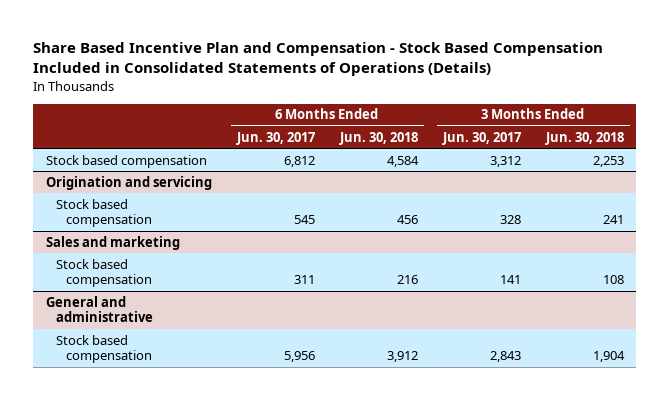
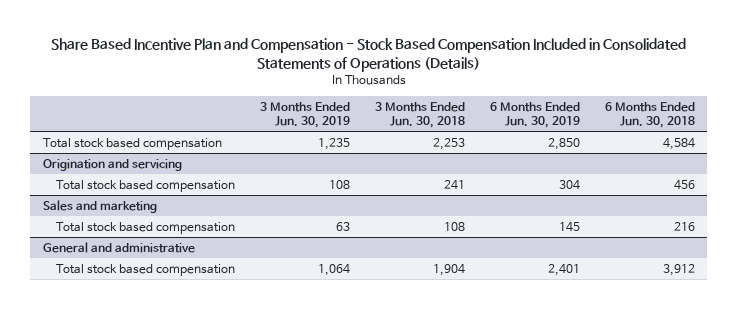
- | 6 Months Ended Jun. 30, 2017 | 6 Months Ended Jun. 30, 2018 | 3 Months Ended Jun. 30, 2017 | 3 Months Ended Jun. 30, 2018
+ | 3 Months Ended Jun. 30, 2019 | 3 Months Ended Jun. 30, 2018 | 6 Months Ended Jun. 30, 2019 | 6 Months Ended Jun. 30, 2018
- Stock based compensation | 6,812 | 4,584 | 3,312 | 2,253
+ Total stock based compensation | 1,235 | 2,253 | 2,850 | 4,584
@ Origination and servicing
- Stock based compensation | 545 | 456 | 328 | 241
+ Total stock based compensation | 108 | 241 | 304 | 456
@ Sales and marketing
- Stock based compensation | 311 | 216 | 141 | 108
+ Total stock based compensation | 63 | 108 | 145 | 216
@ General and administrative
- Stock based compensation | 5,956 | 3,912 | 2,843 | 1,904
+ Total stock based compensation | 1,064 | 1,904 | 2,401 | 3,912

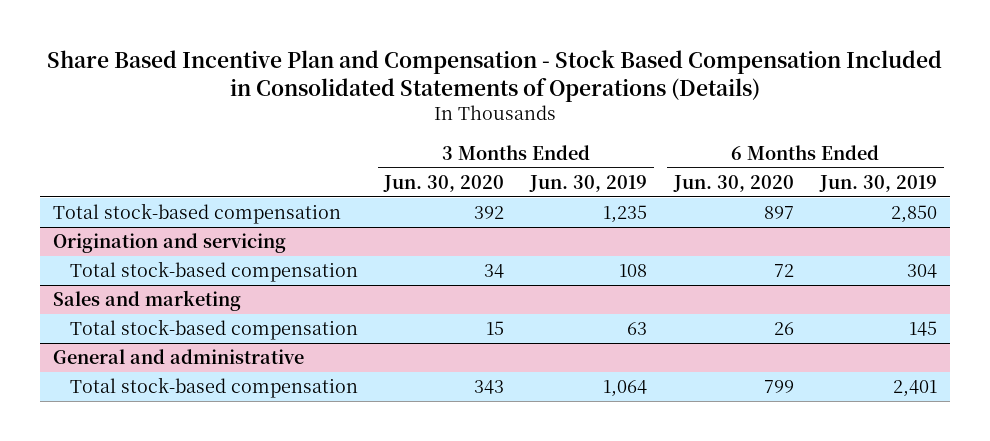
- | 3 Months Ended Jun. 30, 2019 | 3 Months Ended Jun. 30, 2018 | 6 Months Ended Jun. 30, 2019 | 6 Months Ended Jun. 30, 2018
+ | 3 Months Ended Jun. 30, 2020 | 3 Months Ended Jun. 30, 2019 | 6 Months Ended Jun. 30, 2020 | 6 Months Ended Jun. 30, 2019
- Total stock based compensation | 1,235 | 2,253 | 2,850 | 4,584
+ Total stock-based compensation | 392 | 1,235 | 897 | 2,850
@ Origination and servicing
- Total stock based compensation | 108 | 241 | 304 | 456
+ Total stock-based compensation | 34 | 108 | 72 | 304
@ Sales and marketing
- Total stock based compensation | 63 | 108 | 145 | 216
+ Total stock-based compensation | 15 | 63 | 26 | 145
@ General and administrative
- Total stock based compensation | 1,064 | 1,904 | 2,401 | 3,912
+ Total stock-based compensation | 343 | 1,064 | 799 | 2,401

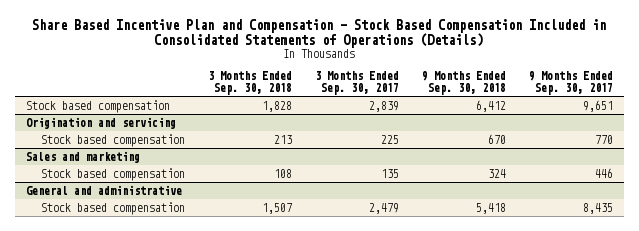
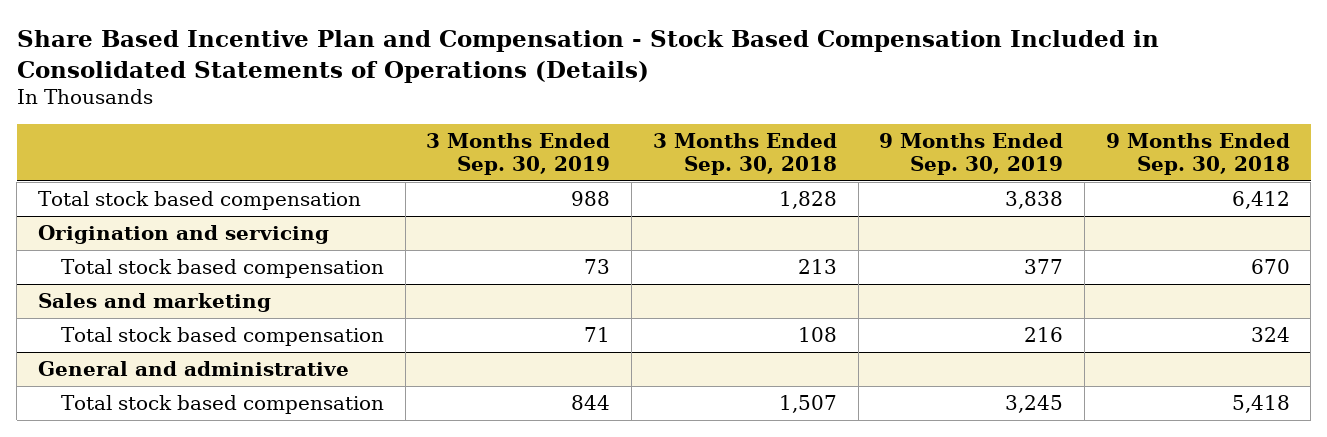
- | 3 Months Ended Sep. 30, 2018 | 3 Months Ended Sep. 30, 2017 | 9 Months Ended Sep. 30, 2018 | 9 Months Ended Sep. 30, 2017
+ | 3 Months Ended Sep. 30, 2019 | 3 Months Ended Sep. 30, 2018 | 9 Months Ended Sep. 30, 2019 | 9 Months Ended Sep. 30, 2018
- Stock based compensation | 1,828 | 2,839 | 6,412 | 9,651
+ Total stock based compensation | 988 | 1,828 | 3,838 | 6,412
@ Origination and servicing
- Stock based compensation | 213 | 225 | 670 | 770
+ Total stock based compensation | 73 | 213 | 377 | 670
@ Sales and marketing
- Stock based compensation | 108 | 135 | 324 | 446
+ Total stock based compensation | 71 | 108 | 216 | 324
@ General and administrative
- Stock based compensation | 1,507 | 2,479 | 5,418 | 8,435
+ Total stock based compensation | 844 | 1,507 | 3,245 | 5,418

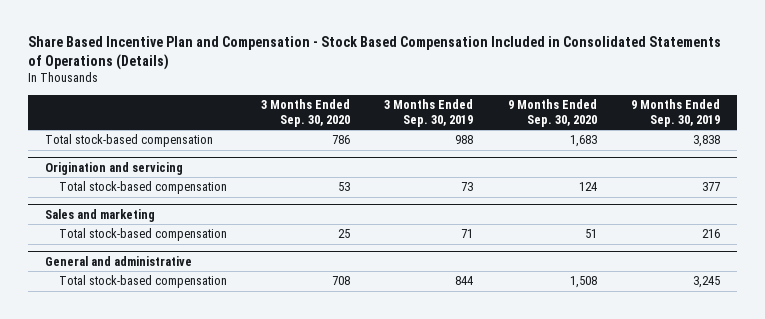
- | 3 Months Ended Sep. 30, 2019 | 3 Months Ended Sep. 30, 2018 | 9 Months Ended Sep. 30, 2019 | 9 Months Ended Sep. 30, 2018
+ | 3 Months Ended Sep. 30, 2020 | 3 Months Ended Sep. 30, 2019 | 9 Months Ended Sep. 30, 2020 | 9 Months Ended Sep. 30, 2019
- Total stock based compensation | 988 | 1,828 | 3,838 | 6,412
+ Total stock-based compensation | 786 | 988 | 1,683 | 3,838
@ Origination and servicing
- Total stock based compensation | 73 | 213 | 377 | 670
+ Total stock-based compensation | 53 | 73 | 124 | 377
@ Sales and marketing
- Total stock based compensation | 71 | 108 | 216 | 324
+ Total stock-based compensation | 25 | 71 | 51 | 216
@ General and administrative
- Total stock based compensation | 844 | 1,507 | 3,245 | 5,418
+ Total stock-based compensation | 708 | 844 | 1,508 | 3,245

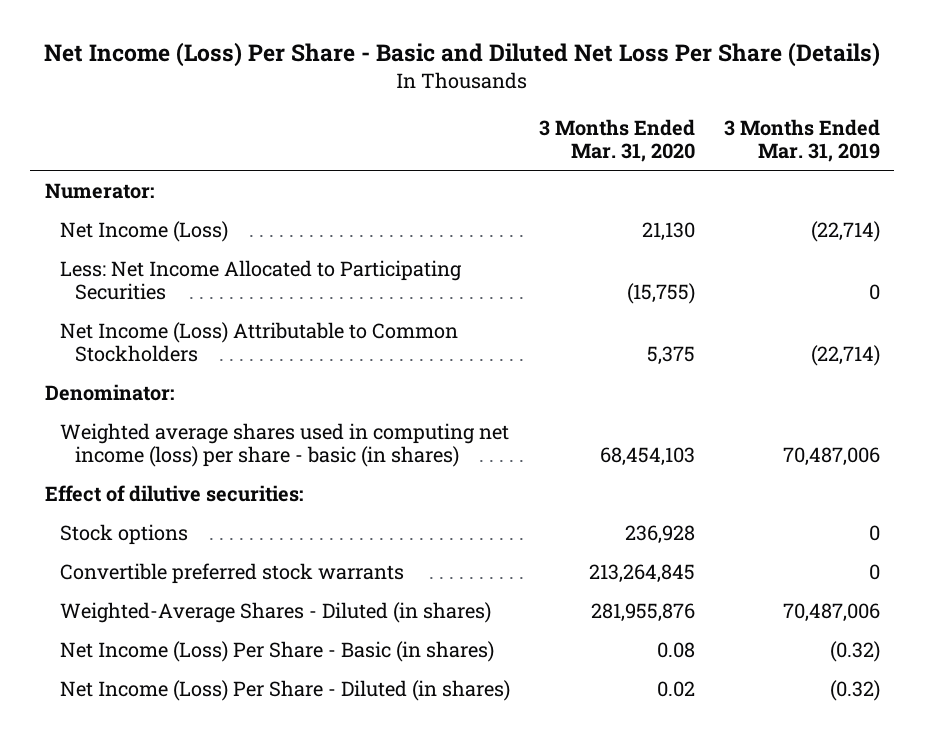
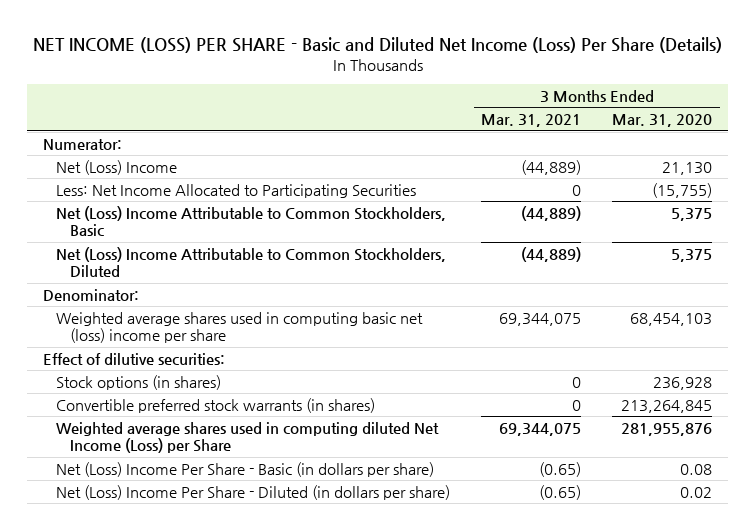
- Net Income (Loss) Per Share - Basic and Diluted Net Loss Per Share (Details)
+ NET INCOME (LOSS) PER SHARE - Basic and Diluted Net Income (Loss) Per Share (Details)
- | 3 Months Ended Mar. 31, 2020 | 3 Months Ended Mar. 31, 2019
+ | 3 Months Ended Mar. 31, 2021 | 3 Months Ended Mar. 31, 2020
- Net Income (Loss) | 21,130 | (22,714)
+ Net (Loss) Income | (44,889) | 21,130
- Net Income (Loss) Attributable to Common Stockholders | 5,375 | (22,714)
+ Net (Loss) Income Attributable to Common Stockholders, Basic | (44,889) | 5,375
+ Net (Loss) Income Attributable to Common Stockholders, Diluted | (44,889) | 5,375
- Weighted average shares used in computing net income (loss) per share - basic (in shares) | 68,454,103 | 70,487,006
+ Weighted average shares used in computing basic net (loss) income per share | 69,344,075 | 68,454,103
- Stock options | 236,928 | 0
- Convertible preferred stock warrants | 213,264,845 | 0
- Weighted-Average Shares - Diluted (in shares) | 281,955,876 | 70,487,006
- Net Income (Loss) Per Share - Basic (in shares) | 0.08 | (0.32)
- Net Income (Loss) Per Share - Diluted (in shares) | 0.02 | (0.32)
+ Stock options (in shares) | 0 | 236,928
+ Convertible preferred stock warrants (in shares) | 0 | 213,264,845
+ Weighted average shares used in computing diluted Net Income (Loss) per Share | 69,344,075 | 281,955,876
+ Net (Loss) Income Per Share - Basic (in dollars per share) | (0.65) | 0.08
+ Net (Loss) Income Per Share - Diluted (in dollars per share) | (0.65) | 0.02

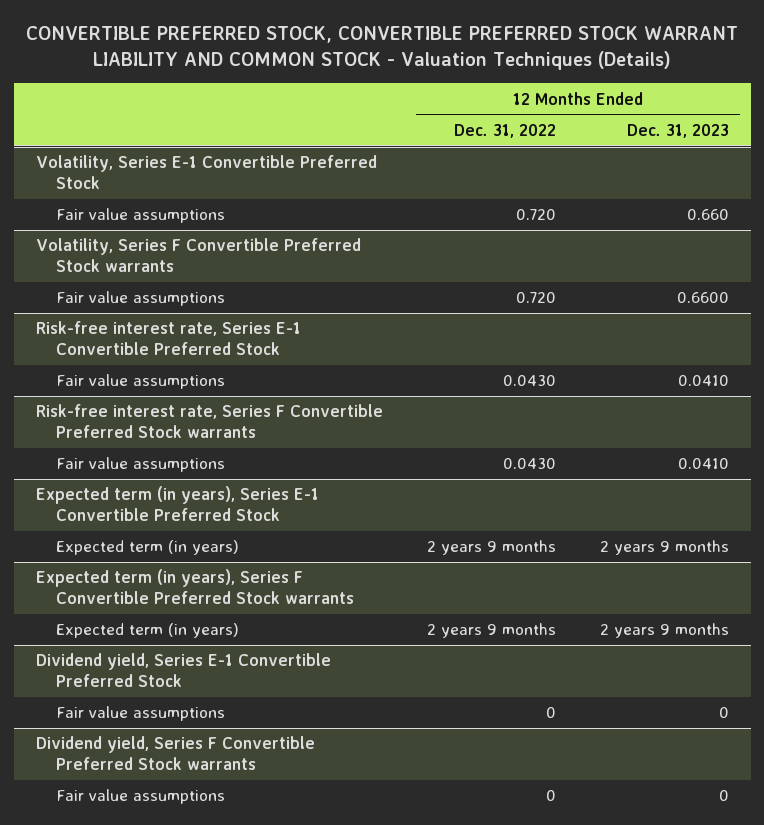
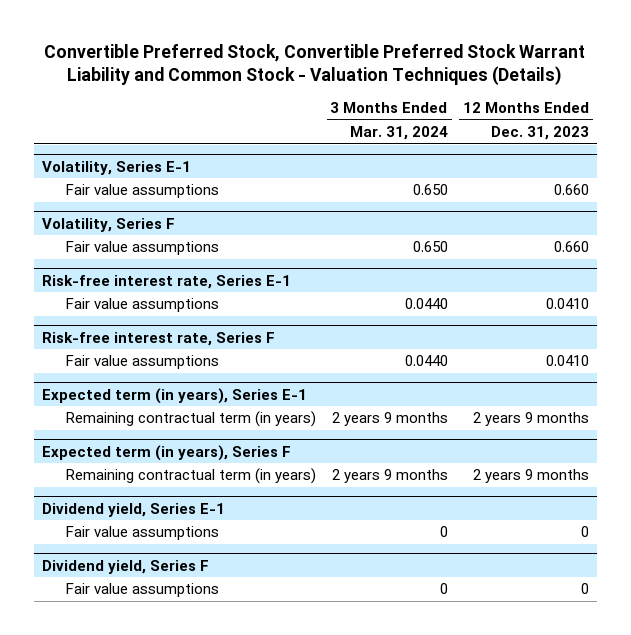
- CONVERTIBLE PREFERRED STOCK, CONVERTIBLE PREFERRED STOCK WARRANT LIABILITY AND COMMON STOCK - Valuation Techniques (Details)
+ Convertible Preferred Stock, Convertible Preferred Stock Warrant Liability and Common Stock - Valuation Techniques (Details)
- | 12 Months Ended Dec. 31, 2022 | 12 Months Ended Dec. 31, 2023
+ | 3 Months Ended Mar. 31, 2024 | 12 Months Ended Dec. 31, 2023
- Volatility, Series E-1 Convertible Preferred Stock
+ Volatility, Series E-1
- Volatility, Series F Convertible Preferred Stock warrants
- Fair value assumptions | 0.720 | 0.6600
- Risk-free interest rate, Series E-1 Convertible Preferred Stock
+ Volatility, Series F
+ Fair value assumptions | 0.650 | 0.660
+ Risk-free interest rate, Series E-1
- Risk-free interest rate, Series F Convertible Preferred Stock warrants
+ Risk-free interest rate, Series F
- Expected term (in years), Series E-1 Convertible Preferred Stock
- Expected term (in years) | 2 years 9 months | 2 years 9 months
- Expected term (in years), Series F Convertible Preferred Stock warrants
- Expected term (in years) | 2 years 9 months | 2 years 9 months
- Dividend yield, Series E-1 Convertible Preferred Stock
+ Expected term (in years), Series E-1
+ Remaining contractual term (in years) | 2 years 9 months | 2 years 9 months
+ Expected term (in years), Series F
+ Remaining contractual term (in years) | 2 years 9 months | 2 years 9 months
+ Dividend yield, Series E-1
- Dividend yield, Series F Convertible Preferred Stock warrants
+ Dividend yield, Series F

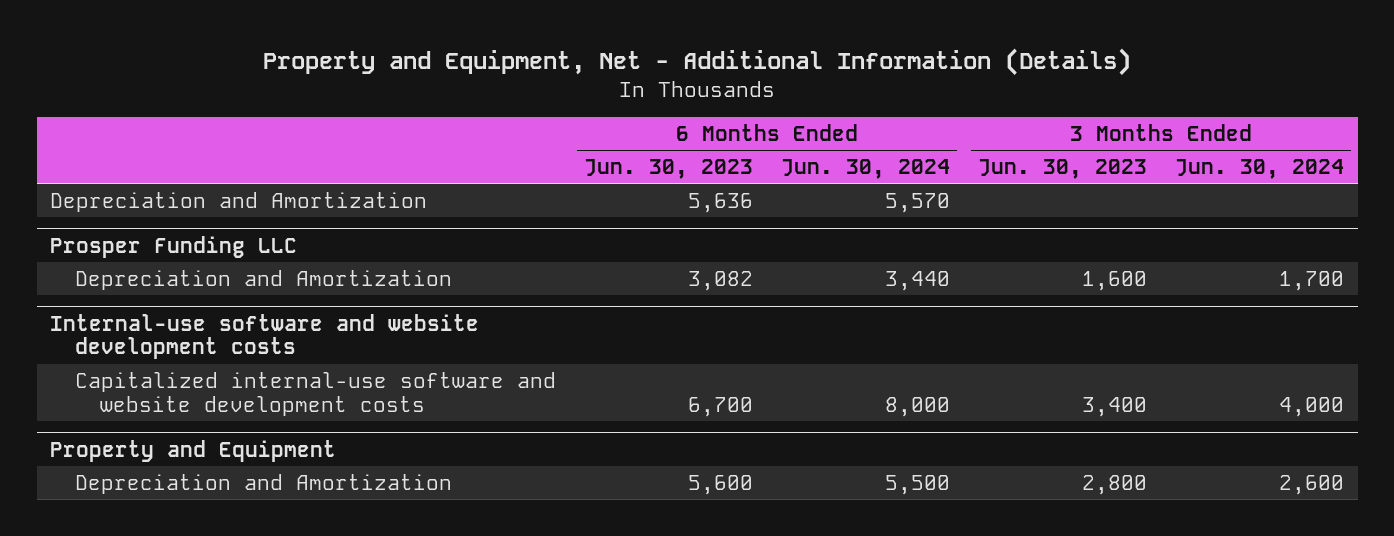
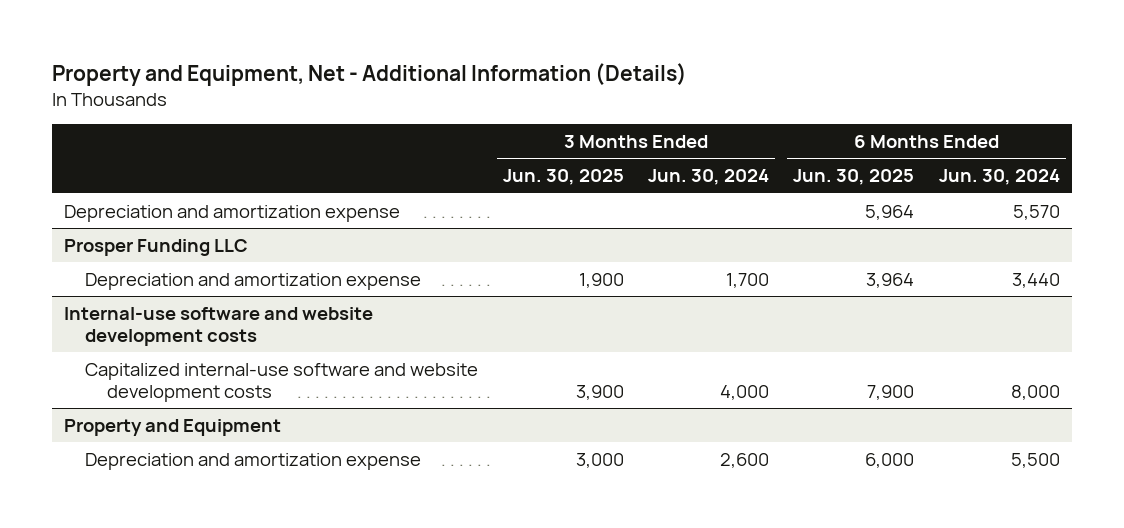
- | 6 Months Ended Jun. 30, 2023 | 6 Months Ended Jun. 30, 2024 | 3 Months Ended Jun. 30, 2023 | 3 Months Ended Jun. 30, 2024
+ | 3 Months Ended Jun. 30, 2025 | 3 Months Ended Jun. 30, 2024 | 6 Months Ended Jun. 30, 2025 | 6 Months Ended Jun. 30, 2024
- Depreciation and Amortization | 5,636 | 5,570 | |
+ Depreciation and amortization expense | | | 5,964 | 5,570
@ Prosper Funding LLC
- Depreciation and Amortization | 3,082 | 3,440 | 1,600 | 1,700
+ Depreciation and amortization expense | 1,900 | 1,700 | 3,964 | 3,440
@ Property and Equipment
- Depreciation and Amortization | 5,600 | 5,500 | 2,800 | 2,600
+ Depreciation and amortization expense | 3,000 | 2,600 | 6,000 | 5,500

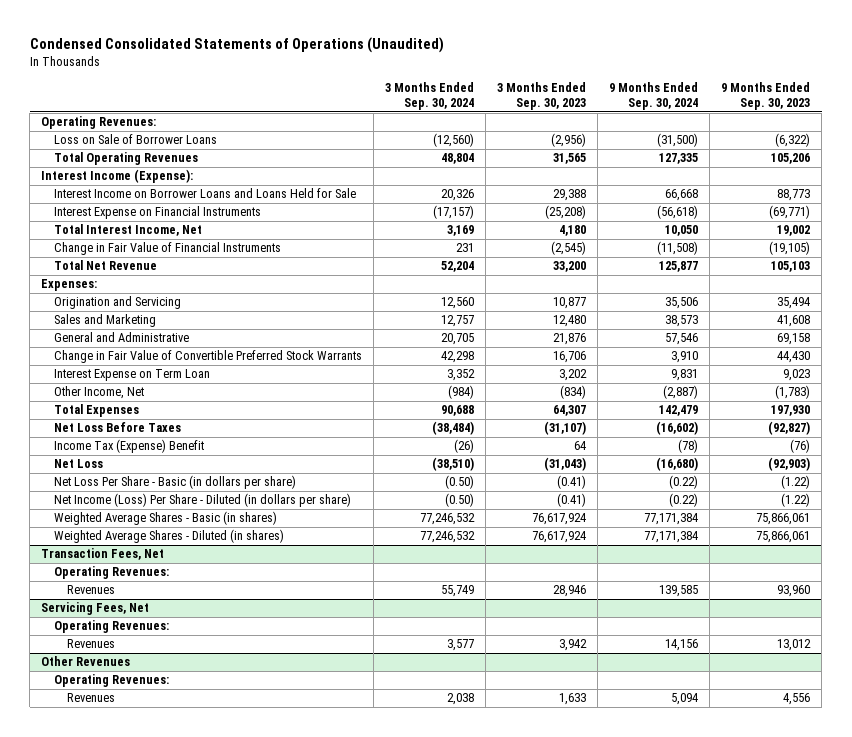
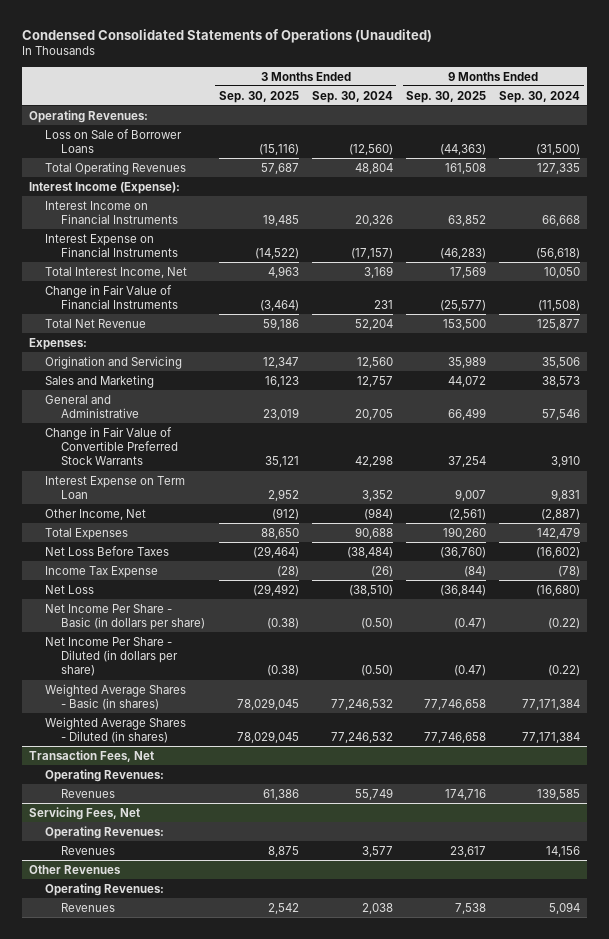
- | 3 Months Ended Sep. 30, 2024 | 3 Months Ended Sep. 30, 2023 | 9 Months Ended Sep. 30, 2024 | 9 Months Ended Sep. 30, 2023
+ | 3 Months Ended Sep. 30, 2025 | 3 Months Ended Sep. 30, 2024 | 9 Months Ended Sep. 30, 2025 | 9 Months Ended Sep. 30, 2024
- Interest Income on Borrower Loans and Loans Held for Sale | 20,326 | 29,388 | 66,668 | 88,773
+ Interest Income on Financial Instruments | 19,485 | 20,326 | 63,852 | 66,668
- Income Tax (Expense) Benefit | (26) | 64 | (78) | (76)
+ Income Tax Expense | (28) | (26) | (84) | (78)
- Net Loss Per Share - Basic (in dollars per share) | (0.50) | (0.41) | (0.22) | (1.22)
- Net Income (Loss) Per Share - Diluted (in dollars per share) | (0.50) | (0.41) | (0.22) | (1.22)
+ Net Income Per Share - Basic (in dollars per share) | (0.38) | (0.50) | (0.47) | (0.22)
+ Net Income Per Share - Diluted (in dollars per share) | (0.38) | (0.50) | (0.47) | (0.22)

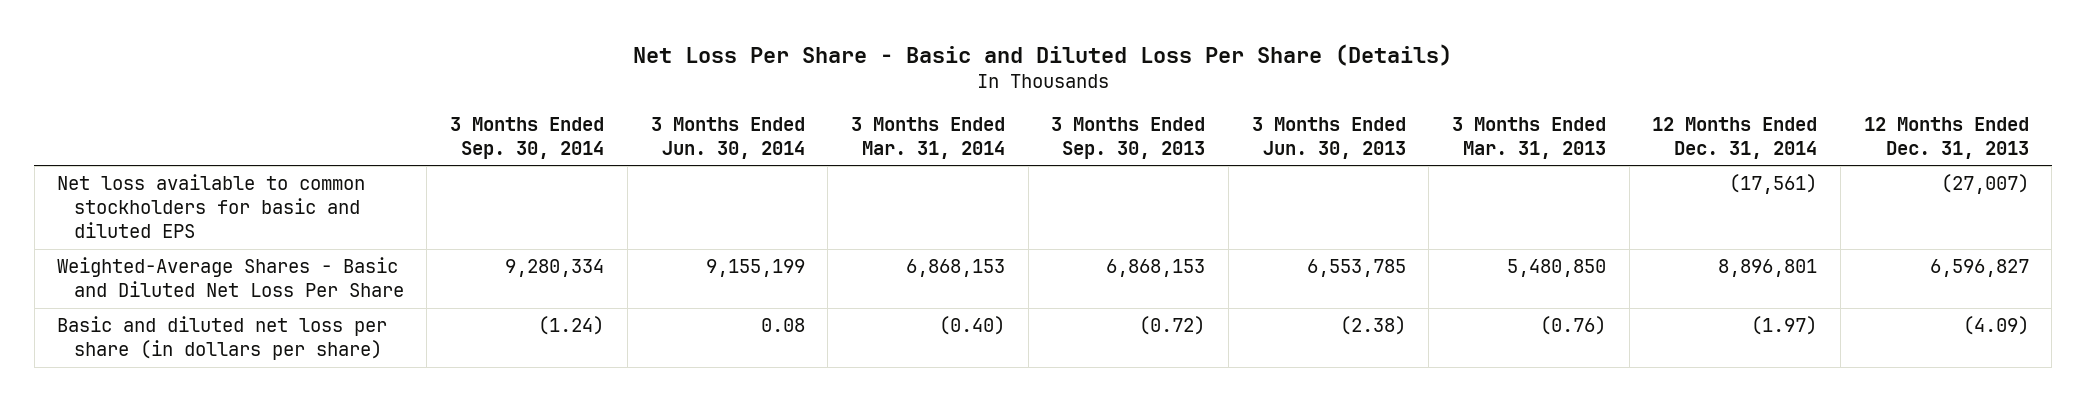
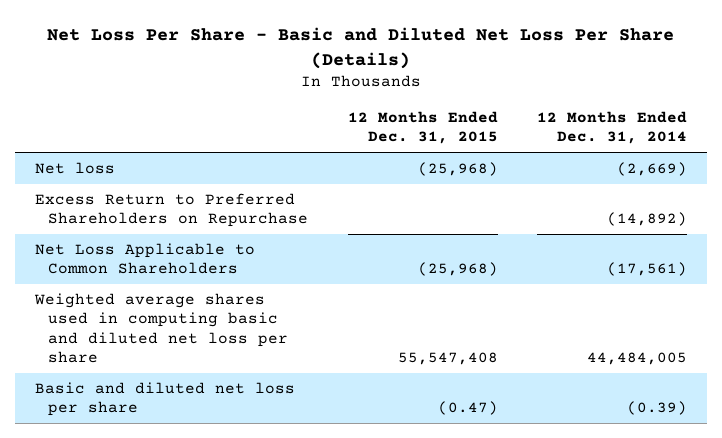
- Net Loss Per Share - Basic and Diluted Loss Per Share (Details)
+ Net Loss Per Share - Basic and Diluted Net Loss Per Share (Details)
- | 3 Months Ended Sep. 30, 2014 | 3 Months Ended Jun. 30, 2014 | 3 Months Ended Mar. 31, 2014 | 3 Months Ended Sep. 30, 2013 | 3 Months Ended Jun. 30, 2013 | 3 Months Ended Mar. 31, 2013 | 12 Months Ended Dec. 31, 2014 | 12 Months Ended Dec. 31, 2013
+ | 12 Months Ended Dec. 31, 2015 | 12 Months Ended Dec. 31, 2014
- Net loss available to common stockholders for basic and diluted EPS | | | | | | | (17,561) | (27,007)
- Weighted-Average Shares - Basic and Diluted Net Loss Per Share | 9,280,334 | 9,155,199 | 6,868,153 | 6,868,153 | 6,553,785 | 5,480,850 | 8,896,801 | 6,596,827
- Basic and diluted net loss per share (in dollars per share) | (1.24) | 0.08 | (0.40) | (0.72) | (2.38) | (0.76) | (1.97) | (4.09)
+ Net loss | (25,968) | (2,669)
+ Excess Return to Preferred Shareholders on Repurchase | | (14,892)
+ Net Loss Applicable to Common Shareholders | (25,968) | (17,561)
+ Weighted average shares used in computing basic and diluted net loss per share | 55,547,408 | 44,484,005
+ Basic and diluted net loss per share | (0.47) | (0.39)

